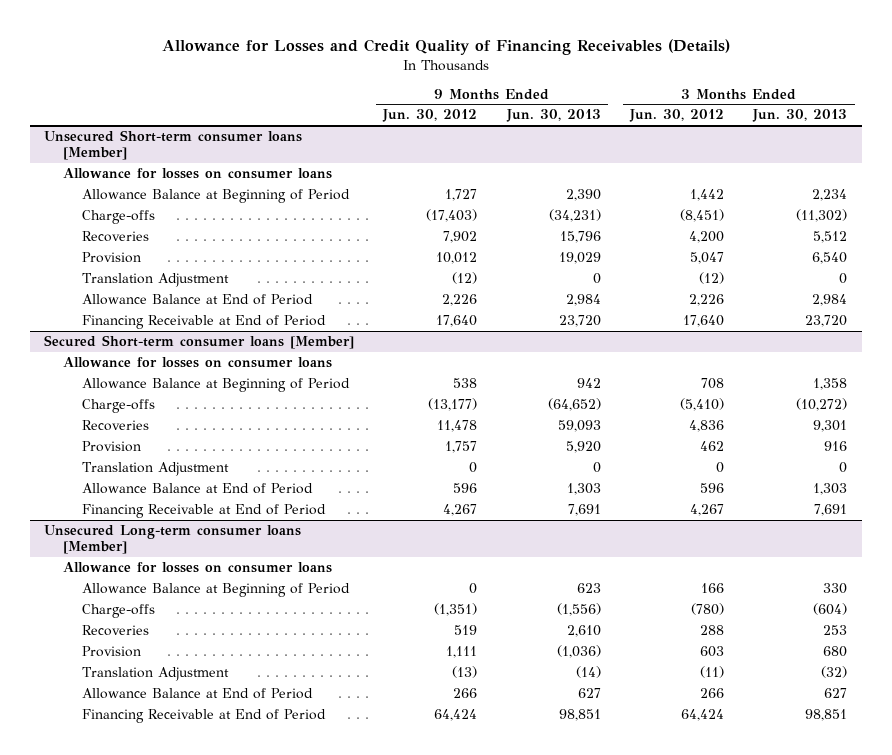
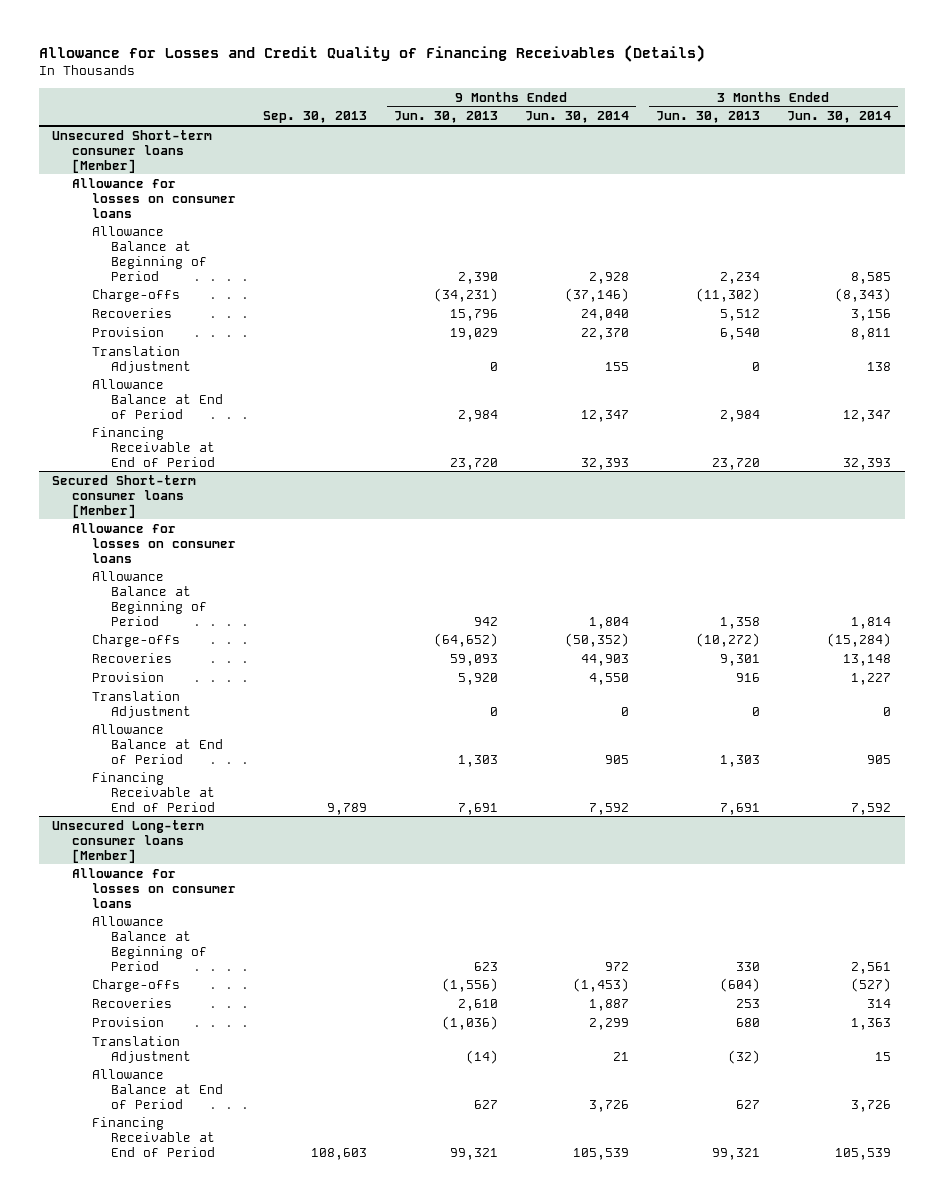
- | 9 Months Ended Jun. 30, 2012 | 9 Months Ended Jun. 30, 2013 | 3 Months Ended Jun. 30, 2012 | 3 Months Ended Jun. 30, 2013
+ | Sep. 30, 2013 | 9 Months Ended Jun. 30, 2013 | 9 Months Ended Jun. 30, 2014 | 3 Months Ended Jun. 30, 2013 | 3 Months Ended Jun. 30, 2014
@ Unsecured Long-term consumer loans [Member]
- Financing Receivable at End of Period | 64,424 | 98,851 | 64,424 | 98,851
+ Financing Receivable at End of Period | 108,603 | 99,321 | 105,539 | 99,321 | 105,539

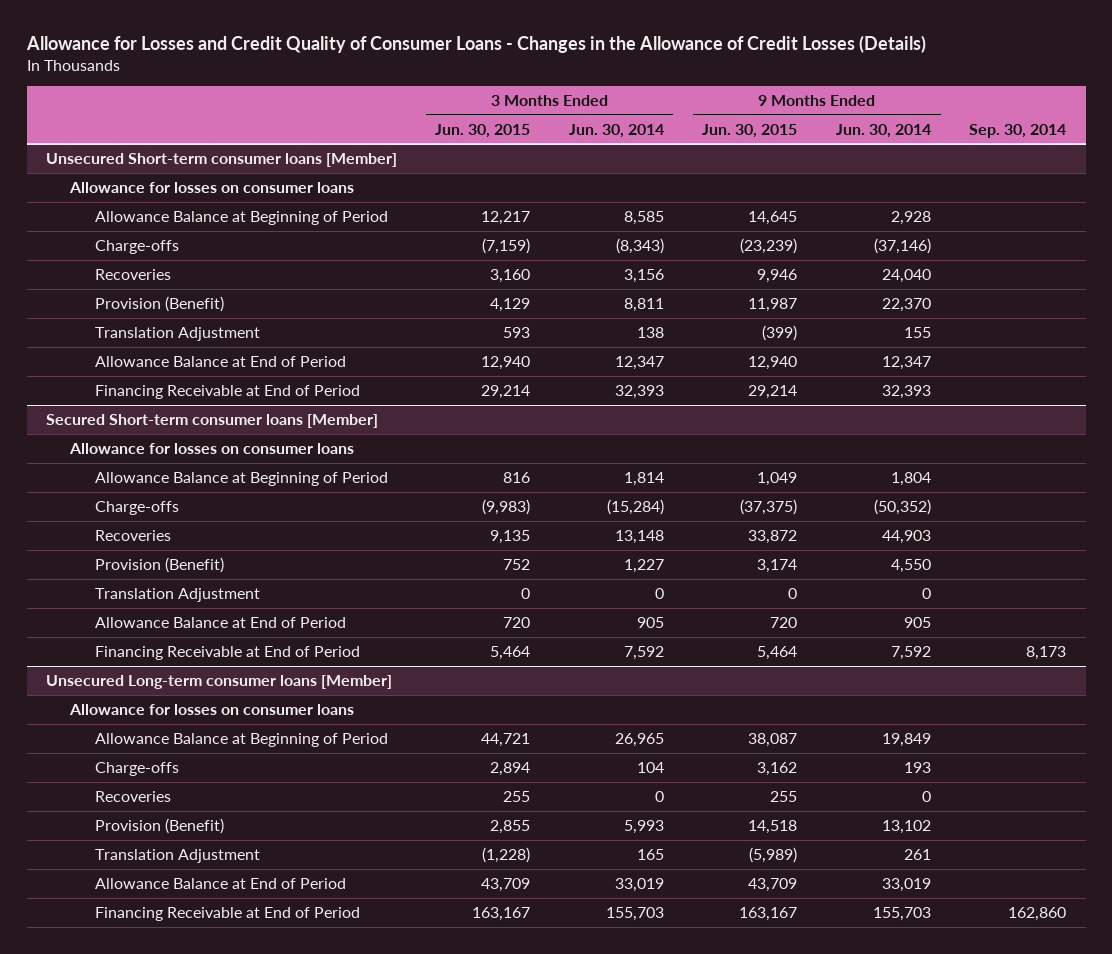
- Allowance for Losses and Credit Quality of Financing Receivables (Details)
+ Allowance for Losses and Credit Quality of Consumer Loans - Changes in the Allowance of Credit Losses (Details)
- | Sep. 30, 2013 | 9 Months Ended Jun. 30, 2013 | 9 Months Ended Jun. 30, 2014 | 3 Months Ended Jun. 30, 2013 | 3 Months Ended Jun. 30, 2014
+ | 3 Months Ended Jun. 30, 2015 | 3 Months Ended Jun. 30, 2014 | 9 Months Ended Jun. 30, 2015 | 9 Months Ended Jun. 30, 2014 | Sep. 30, 2014
@ Unsecured Short-term consumer loans [Member]
- Provision | | 19,029 | 22,370 | 6,540 | 8,811
+ Provision (Benefit) | 4,129 | 8,811 | 11,987 | 22,370 |
@ Secured Short-term consumer loans [Member]
- Provision | | 5,920 | 4,550 | 916 | 1,227
+ Provision (Benefit) | 752 | 1,227 | 3,174 | 4,550 |
@ Unsecured Long-term consumer loans [Member]
- Allowance Balance at Beginning of Period | | 623 | 972 | 330 | 2,561
- Charge-offs | | (1,556) | (1,453) | (604) | (527)
- Recoveries | | 2,610 | 1,887 | 253 | 314
- Provision | | (1,036) | 2,299 | 680 | 1,363
- Translation Adjustment | | (14) | 21 | (32) | 15
- Allowance Balance at End of Period | | 627 | 3,726 | 627 | 3,726
- Financing Receivable at End of Period | 108,603 | 99,321 | 105,539 | 99,321 | 105,539
+ Allowance Balance at Beginning of Period | 44,721 | 26,965 | 38,087 | 19,849 |
+ Charge-offs | 2,894 | 104 | 3,162 | 193 |
+ Recoveries | 255 | 0 | 255 | 0 |
+ Provision (Benefit) | 2,855 | 5,993 | 14,518 | 13,102 |
+ Translation Adjustment | (1,228) | 165 | (5,989) | 261 |
+ Allowance Balance at End of Period | 43,709 | 33,019 | 43,709 | 33,019 |
+ Financing Receivable at End of Period | 163,167 | 155,703 | 163,167 | 155,703 | 162,860

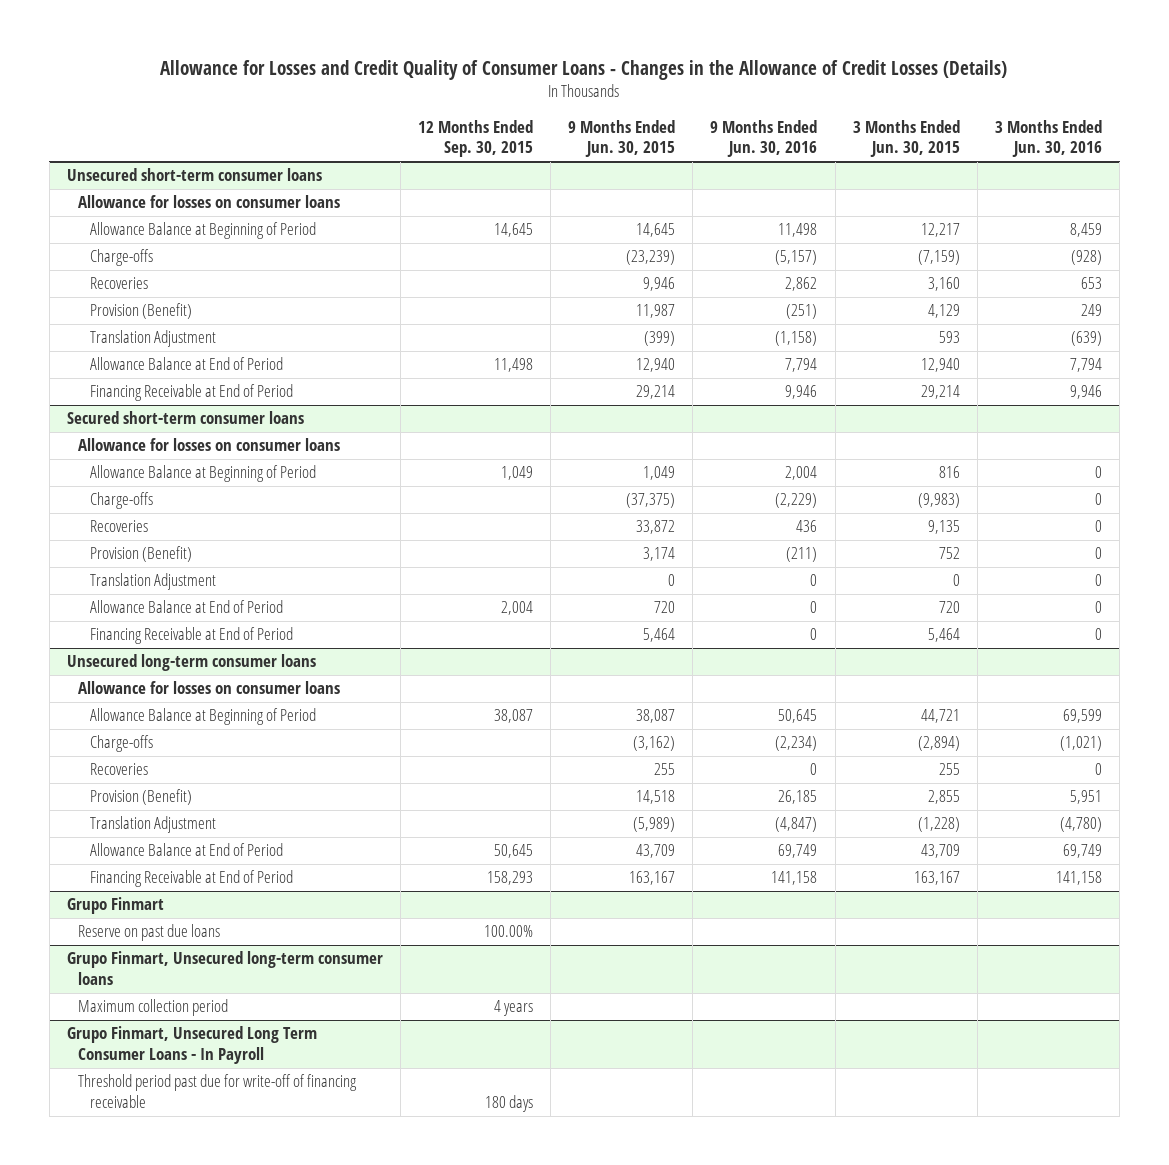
- | 3 Months Ended Jun. 30, 2015 | 3 Months Ended Jun. 30, 2014 | 9 Months Ended Jun. 30, 2015 | 9 Months Ended Jun. 30, 2014 | Sep. 30, 2014
+ | 12 Months Ended Sep. 30, 2015 | 9 Months Ended Jun. 30, 2015 | 9 Months Ended Jun. 30, 2016 | 3 Months Ended Jun. 30, 2015 | 3 Months Ended Jun. 30, 2016
- Unsecured Short-term consumer loans [Member]
+ Unsecured short-term consumer loans
- Secured Short-term consumer loans [Member]
+ Secured short-term consumer loans
- Unsecured Long-term consumer loans [Member]
+ Unsecured long-term consumer loans
- Charge-offs | 2,894 | 104 | 3,162 | 193 |
+ Charge-offs | | (3,162) | (2,234) | (2,894) | (1,021)
+ Grupo Finmart
+ Reserve on past due loans | 100.00% | | | |
+ Grupo Finmart, Unsecured long-term consumer loans
+ Maximum collection period | 4 years | | | |
+ Grupo Finmart, Unsecured Long Term Consumer Loans - In Payroll
+ Threshold period past due for write-off of financing receivable | 180 days | | | |

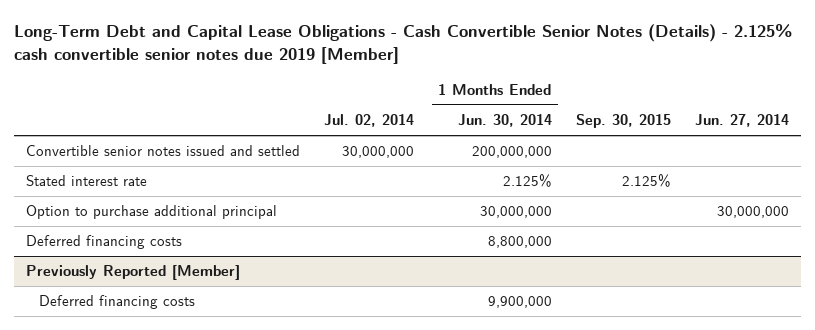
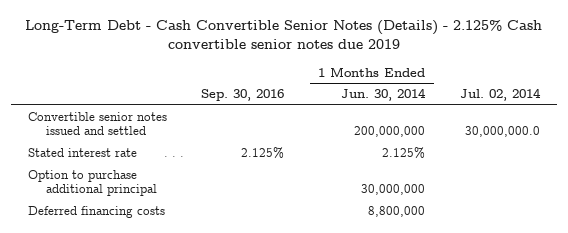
- Long-Term Debt and Capital Lease Obligations - Cash Convertible Senior Notes (Details) - 2.125% cash convertible senior notes due 2019 [Member]
+ Long-Term Debt - Cash Convertible Senior Notes (Details) - 2.125% Cash convertible senior notes due 2019
- | Jul. 02, 2014 | 1 Months Ended Jun. 30, 2014 | Sep. 30, 2015 | Jun. 27, 2014
+ | Sep. 30, 2016 | 1 Months Ended Jun. 30, 2014 | Jul. 02, 2014
- Convertible senior notes issued and settled | 30,000,000 | 200,000,000 | |
+ Convertible senior notes issued and settled | | 200,000,000 | 30,000,000.0
- Previously Reported [Member]
- Deferred financing costs | | 9,900,000 | |

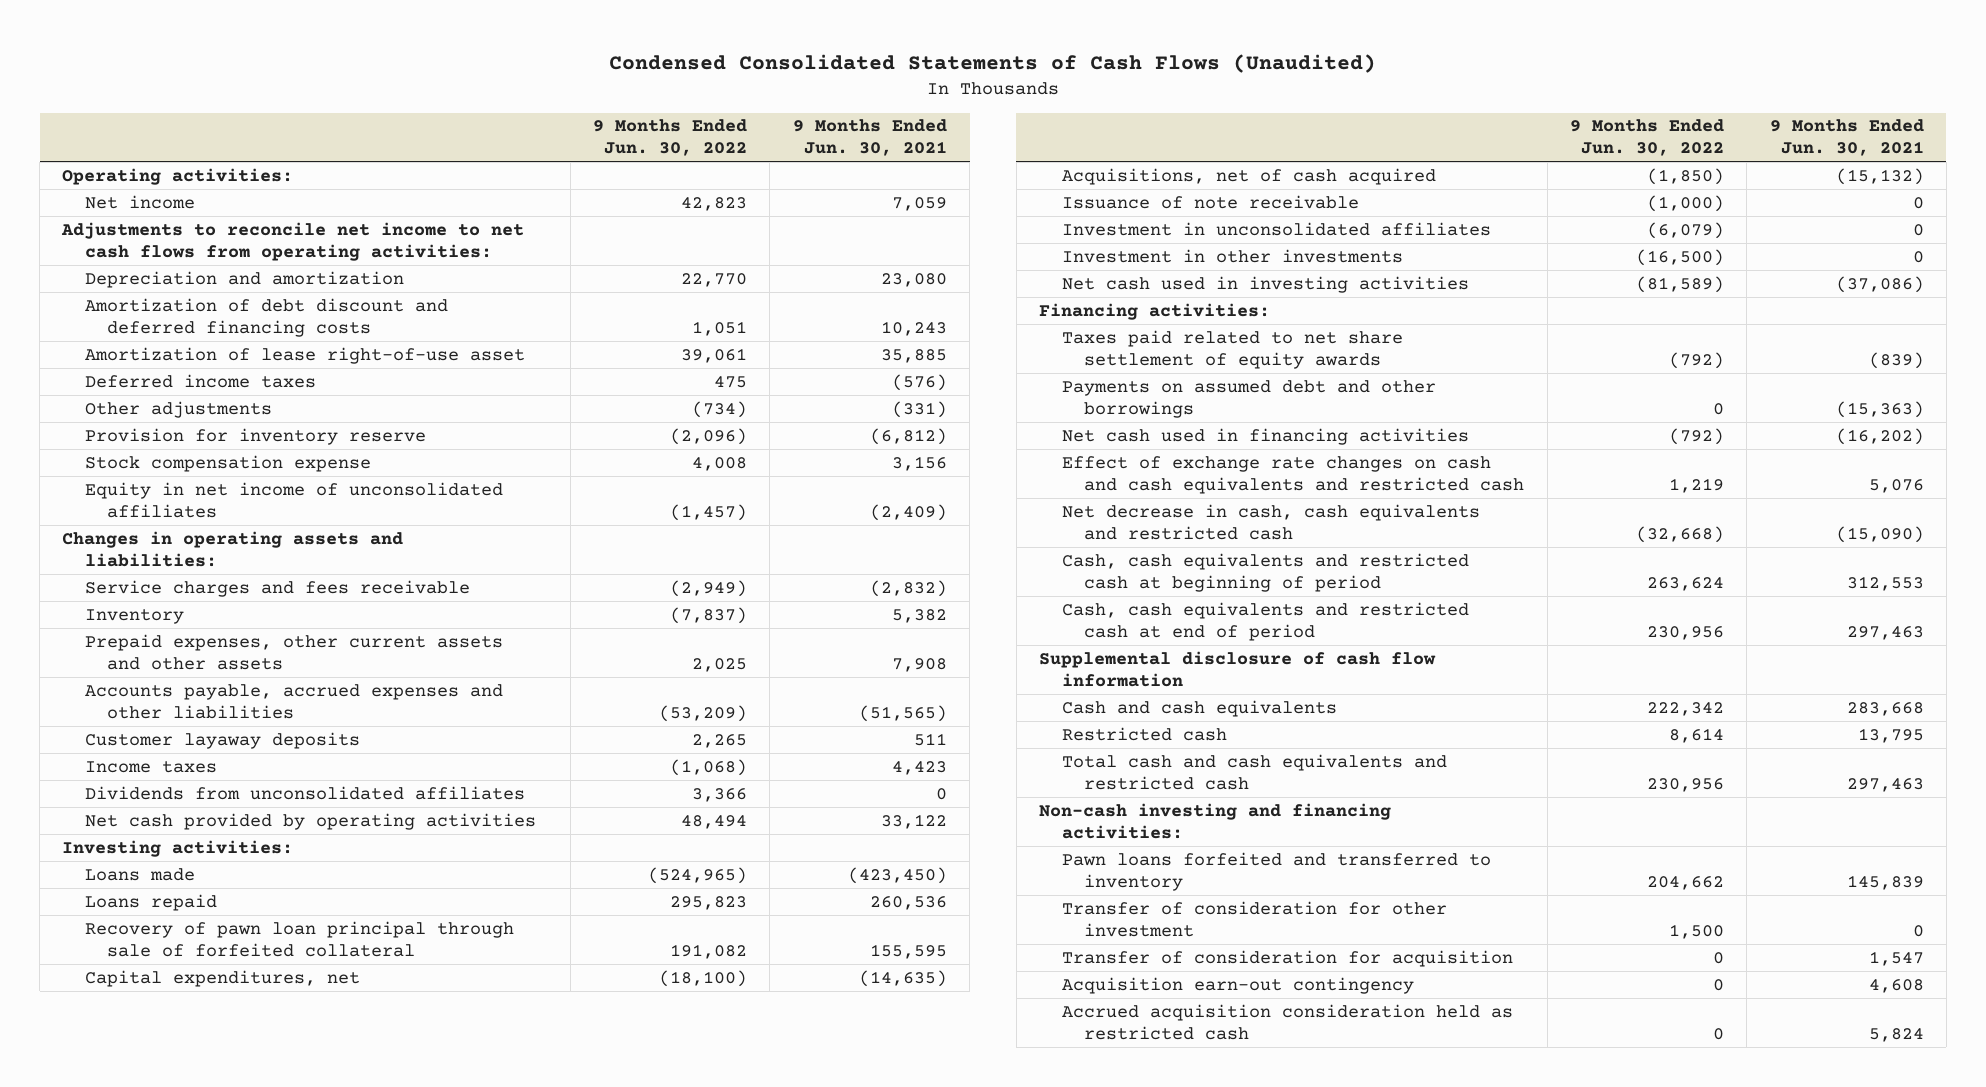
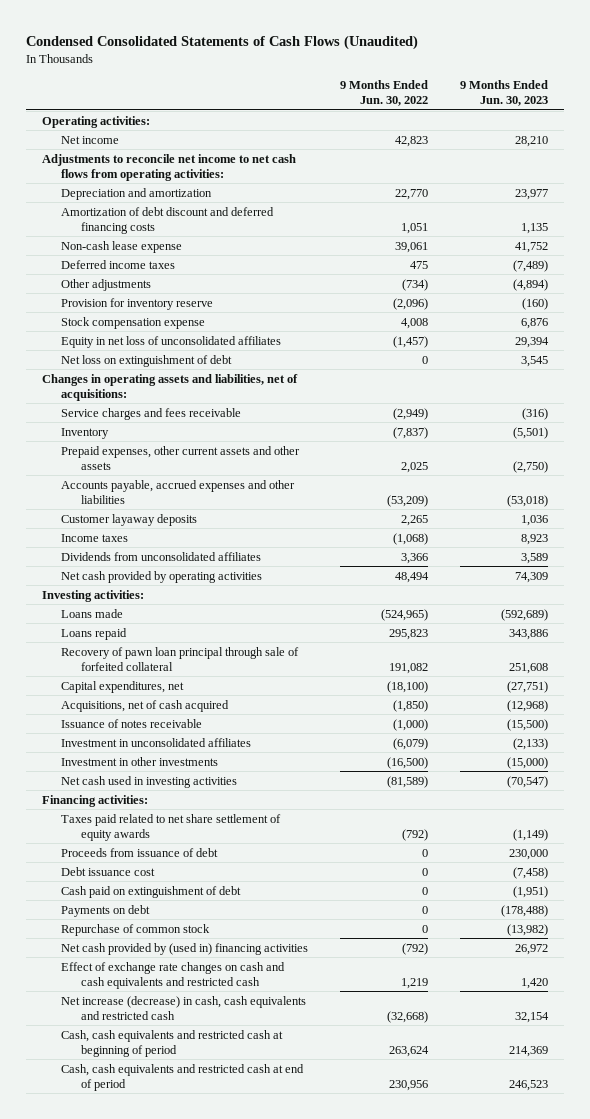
- | 9 Months Ended Jun. 30, 2022 | 9 Months Ended Jun. 30, 2021
+ | 9 Months Ended Jun. 30, 2022 | 9 Months Ended Jun. 30, 2023
- Amortization of lease right-of-use asset | 39,061 | 35,885
+ Non-cash lease expense | 39,061 | 41,752
- Equity in net income of unconsolidated affiliates | (1,457) | (2,409)
- Changes in operating assets and liabilities:
+ Equity in net loss of unconsolidated affiliates | (1,457) | 29,394
+ Net loss on extinguishment of debt | 0 | 3,545
+ Changes in operating assets and liabilities, net of acquisitions:
- Issuance of note receivable | (1,000) | 0
+ Issuance of notes receivable | (1,000) | (15,500)
- Payments on assumed debt and other borrowings | 0 | (15,363)
- Net cash used in financing activities | (792) | (16,202)
+ Proceeds from issuance of debt | 0 | 230,000
+ Debt issuance cost | 0 | (7,458)
+ Cash paid on extinguishment of debt | 0 | (1,951)
+ Payments on debt | 0 | (178,488)
+ Repurchase of common stock | 0 | (13,982)
+ Net cash provided by (used in) financing activities | (792) | 26,972
- Net decrease in cash, cash equivalents and restricted cash | (32,668) | (15,090)
+ Net increase (decrease) in cash, cash equivalents and restricted cash | (32,668) | 32,154
- Supplemental disclosure of cash flow information
- Cash and cash equivalents | 222,342 | 283,668
- Restricted cash | 8,614 | 13,795
- Total cash and cash equivalents and restricted cash | 230,956 | 297,463
- Non-cash investing and financing activities:
- Pawn loans forfeited and transferred to inventory | 204,662 | 145,839
- Transfer of consideration for other investment | 1,500 | 0
- Transfer of consideration for acquisition | 0 | 1,547
- Acquisition earn-out contingency | 0 | 4,608
- Accrued acquisition consideration held as restricted cash | 0 | 5,824

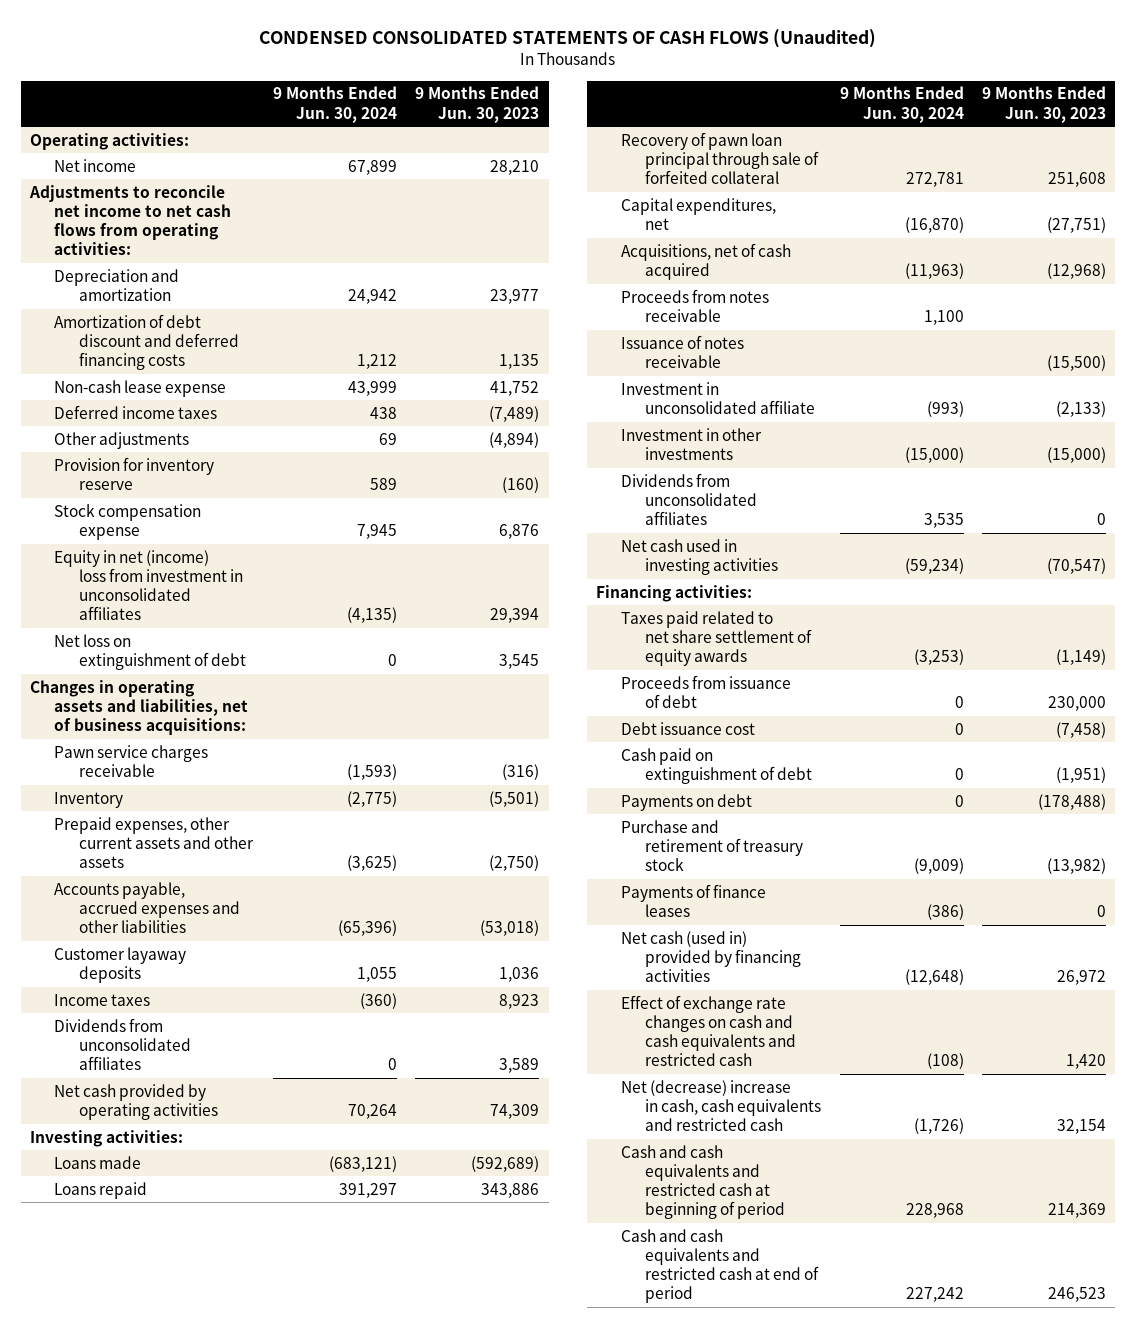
- Condensed Consolidated Statements of Cash Flows (Unaudited)
+ CONDENSED CONSOLIDATED STATEMENTS OF CASH FLOWS (Unaudited)
- | 9 Months Ended Jun. 30, 2022 | 9 Months Ended Jun. 30, 2023
+ | 9 Months Ended Jun. 30, 2024 | 9 Months Ended Jun. 30, 2023
- Equity in net loss of unconsolidated affiliates | (1,457) | 29,394
+ Equity in net (income) loss from investment in unconsolidated affiliates | (4,135) | 29,394
- Changes in operating assets and liabilities, net of acquisitions:
- Service charges and fees receivable | (2,949) | (316)
+ Changes in operating assets and liabilities, net of business acquisitions:
+ Pawn service charges receivable | (1,593) | (316)
+ Proceeds from notes receivable | 1,100 |
- Investment in unconsolidated affiliates | (6,079) | (2,133)
+ Investment in unconsolidated affiliate | (993) | (2,133)
+ Dividends from unconsolidated affiliates | 3,535 | 0
- Repurchase of common stock | 0 | (13,982)
- Net cash provided by (used in) financing activities | (792) | 26,972
+ Purchase and retirement of treasury stock | (9,009) | (13,982)
+ Payments of finance leases | (386) | 0
+ Net cash (used in) provided by financing activities | (12,648) | 26,972
- Net increase (decrease) in cash, cash equivalents and restricted cash | (32,668) | 32,154
- Cash, cash equivalents and restricted cash at beginning of period | 263,624 | 214,369
- Cash, cash equivalents and restricted cash at end of period | 230,956 | 246,523
+ Net (decrease) increase in cash, cash equivalents and restricted cash | (1,726) | 32,154
+ Cash and cash equivalents and restricted cash at beginning of period | 228,968 | 214,369
+ Cash and cash equivalents and restricted cash at end of period | 227,242 | 246,523

